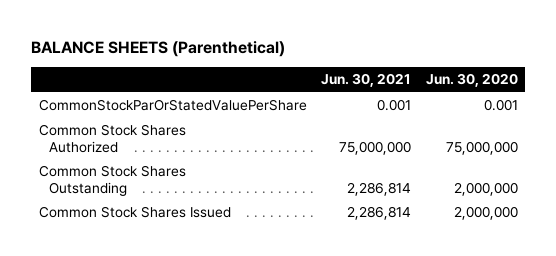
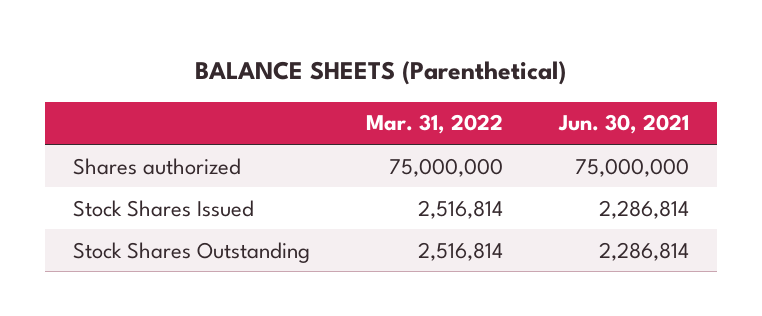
- | Jun. 30, 2021 | Jun. 30, 2020
+ | Mar. 31, 2022 | Jun. 30, 2021
- CommonStockParOrStatedValuePerShare | 0.001 | 0.001
- Common Stock Shares Authorized | 75,000,000 | 75,000,000
- Common Stock Shares Outstanding | 2,286,814 | 2,000,000
- Common Stock Shares Issued | 2,286,814 | 2,000,000
+ Shares authorized | 75,000,000 | 75,000,000
+ Stock Shares Issued | 2,516,814 | 2,286,814
+ Stock Shares Outstanding | 2,516,814 | 2,286,814

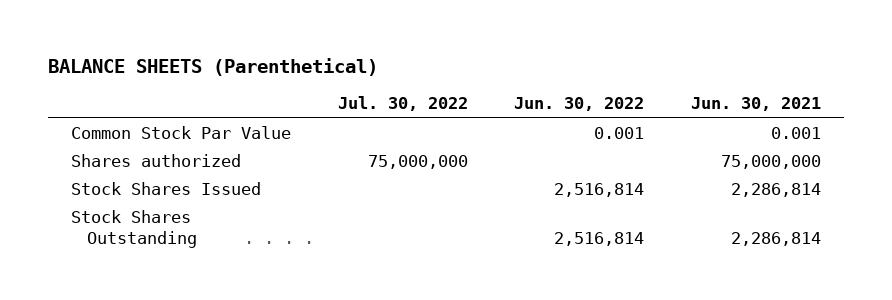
- | Mar. 31, 2022 | Jun. 30, 2021
+ | Jul. 30, 2022 | Jun. 30, 2022 | Jun. 30, 2021
+ Common Stock Par Value | | 0.001 | 0.001

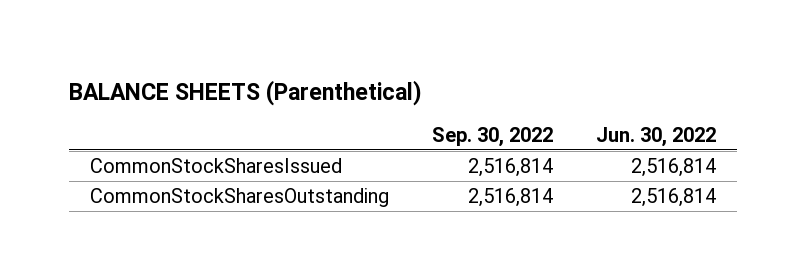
- | Jul. 30, 2022 | Jun. 30, 2022 | Jun. 30, 2021
+ | Sep. 30, 2022 | Jun. 30, 2022
- Common Stock Par Value | | 0.001 | 0.001
- Shares authorized | 75,000,000 | | 75,000,000
- Stock Shares Issued | | 2,516,814 | 2,286,814
- Stock Shares Outstanding | | 2,516,814 | 2,286,814
+ CommonStockSharesIssued | 2,516,814 | 2,516,814
+ CommonStockSharesOutstanding | 2,516,814 | 2,516,814

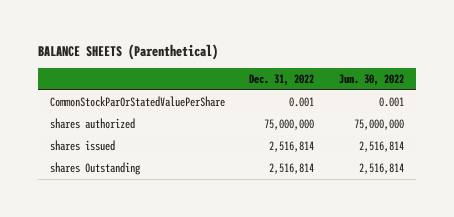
- | Sep. 30, 2022 | Jun. 30, 2022
+ | Dec. 31, 2022 | Jun. 30, 2022
- CommonStockSharesIssued | 2,516,814 | 2,516,814
- CommonStockSharesOutstanding | 2,516,814 | 2,516,814
+ CommonStockParOrStatedValuePerShare | 0.001 | 0.001
+ shares authorized | 75,000,000 | 75,000,000
+ shares issued | 2,516,814 | 2,516,814
+ shares Outstanding | 2,516,814 | 2,516,814

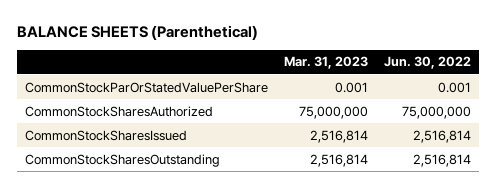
- | Dec. 31, 2022 | Jun. 30, 2022
+ | Mar. 31, 2023 | Jun. 30, 2022
- shares authorized | 75,000,000 | 75,000,000
- shares issued | 2,516,814 | 2,516,814
- shares Outstanding | 2,516,814 | 2,516,814
+ CommonStockSharesAuthorized | 75,000,000 | 75,000,000
+ CommonStockSharesIssued | 2,516,814 | 2,516,814
+ CommonStockSharesOutstanding | 2,516,814 | 2,516,814

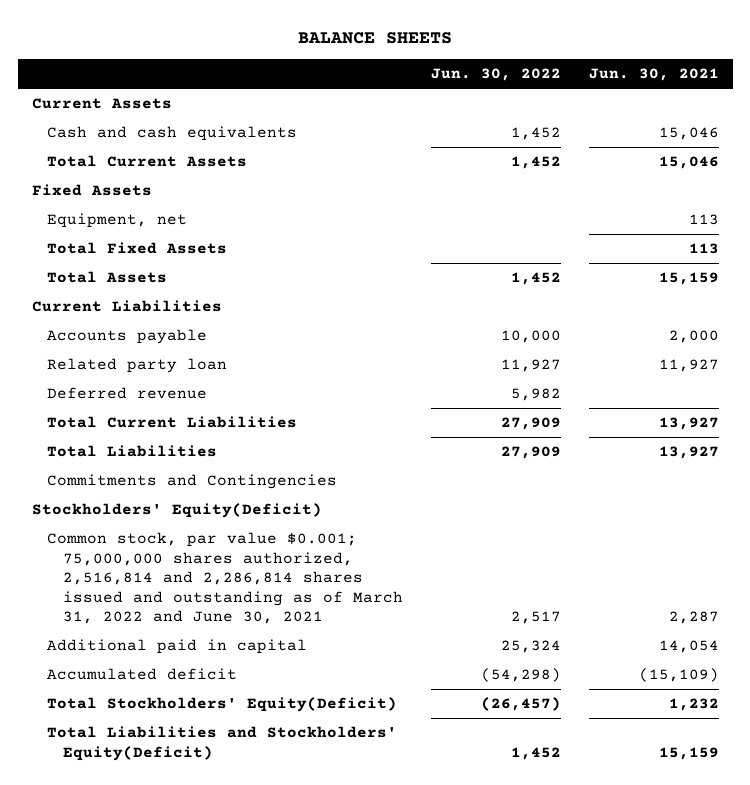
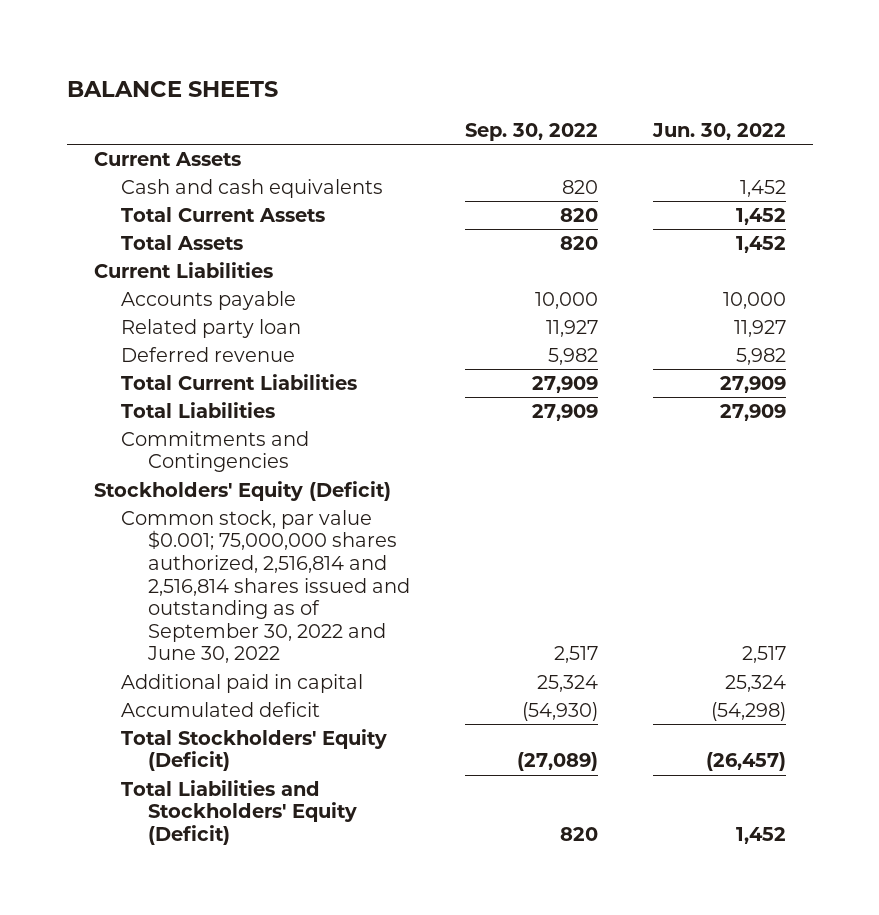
- | Jun. 30, 2022 | Jun. 30, 2021
+ | Sep. 30, 2022 | Jun. 30, 2022
- Fixed Assets
- Equipment, net | | 113
- Total Fixed Assets | | 113
- Stockholders' Equity(Deficit)
- Common stock, par value $0.001; 75,000,000 shares authorized, 2,516,814 and 2,286,814 shares issued and outstanding as of March 31, 2022 and June 30, 2021 | 2,517 | 2,287
+ Stockholders' Equity (Deficit)
+ Common stock, par value $0.001; 75,000,000 shares authorized, 2,516,814 and 2,516,814 shares issued and outstanding as of September 30, 2022 and June 30, 2022 | 2,517 | 2,517
- Total Stockholders' Equity(Deficit) | (26,457) | 1,232
- Total Liabilities and Stockholders' Equity(Deficit) | 1,452 | 15,159
+ Total Stockholders' Equity (Deficit) | (27,089) | (26,457)
+ Total Liabilities and Stockholders' Equity (Deficit) | 820 | 1,452

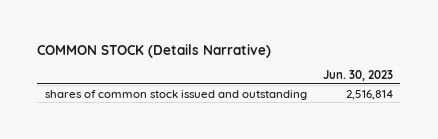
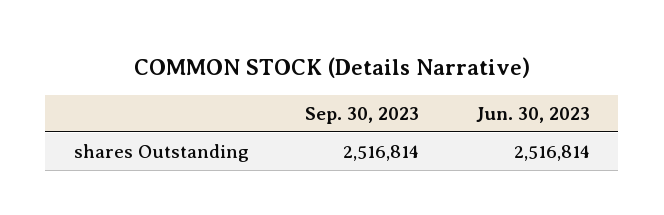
- | Jun. 30, 2023
+ | Sep. 30, 2023 | Jun. 30, 2023
- shares of common stock issued and outstanding | 2,516,814
+ shares Outstanding | 2,516,814 | 2,516,814

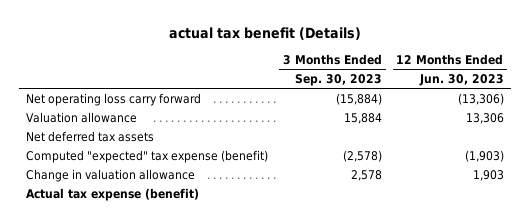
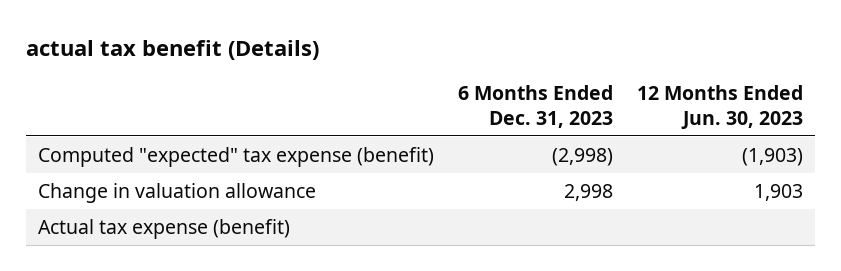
- | 3 Months Ended Sep. 30, 2023 | 12 Months Ended Jun. 30, 2023
+ | 6 Months Ended Dec. 31, 2023 | 12 Months Ended Jun. 30, 2023
- Net operating loss carry forward | (15,884) | (13,306)
- Valuation allowance | 15,884 | 13,306
- Net deferred tax assets

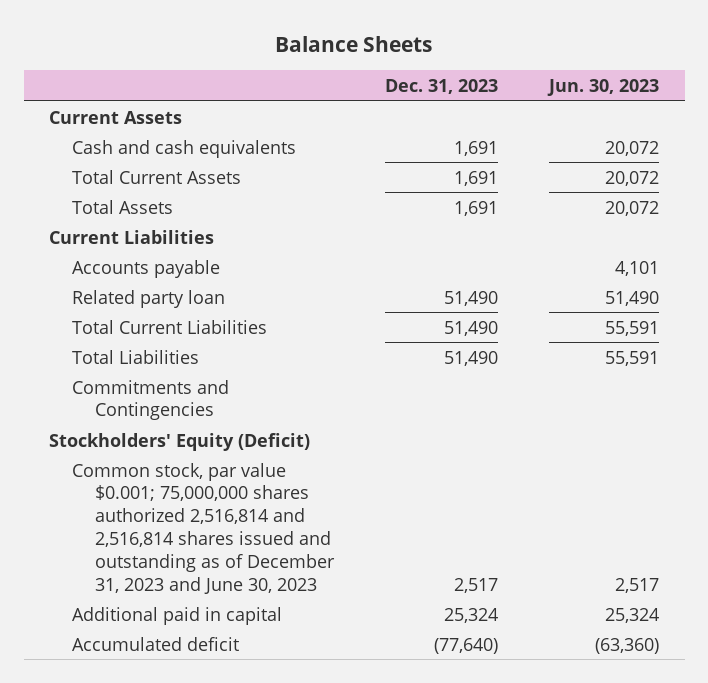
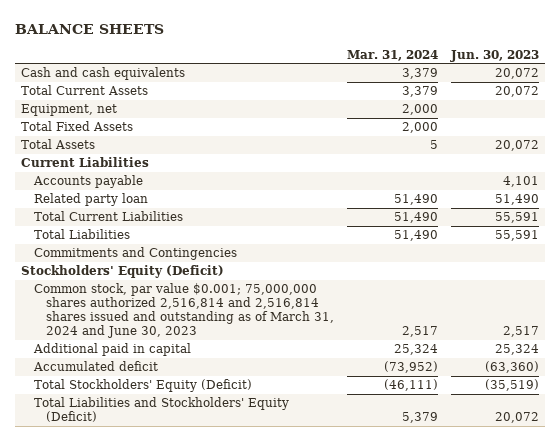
- Balance Sheets
+ BALANCE SHEETS
- | Dec. 31, 2023 | Jun. 30, 2023
+ | Mar. 31, 2024 | Jun. 30, 2023
- Current Assets
+ Equipment, net | 2,000 |
+ Total Fixed Assets | 2,000 |
- Common stock, par value $0.001; 75,000,000 shares authorized 2,516,814 and 2,516,814 shares issued and outstanding as of December 31, 2023 and June 30, 2023 | 2,517 | 2,517
+ Common stock, par value $0.001; 75,000,000 shares authorized 2,516,814 and 2,516,814 shares issued and outstanding as of March 31, 2024 and June 30, 2023 | 2,517 | 2,517
+ Total Stockholders' Equity (Deficit) | (46,111) | (35,519)
+ Total Liabilities and Stockholders' Equity (Deficit) | 5,379 | 20,072

